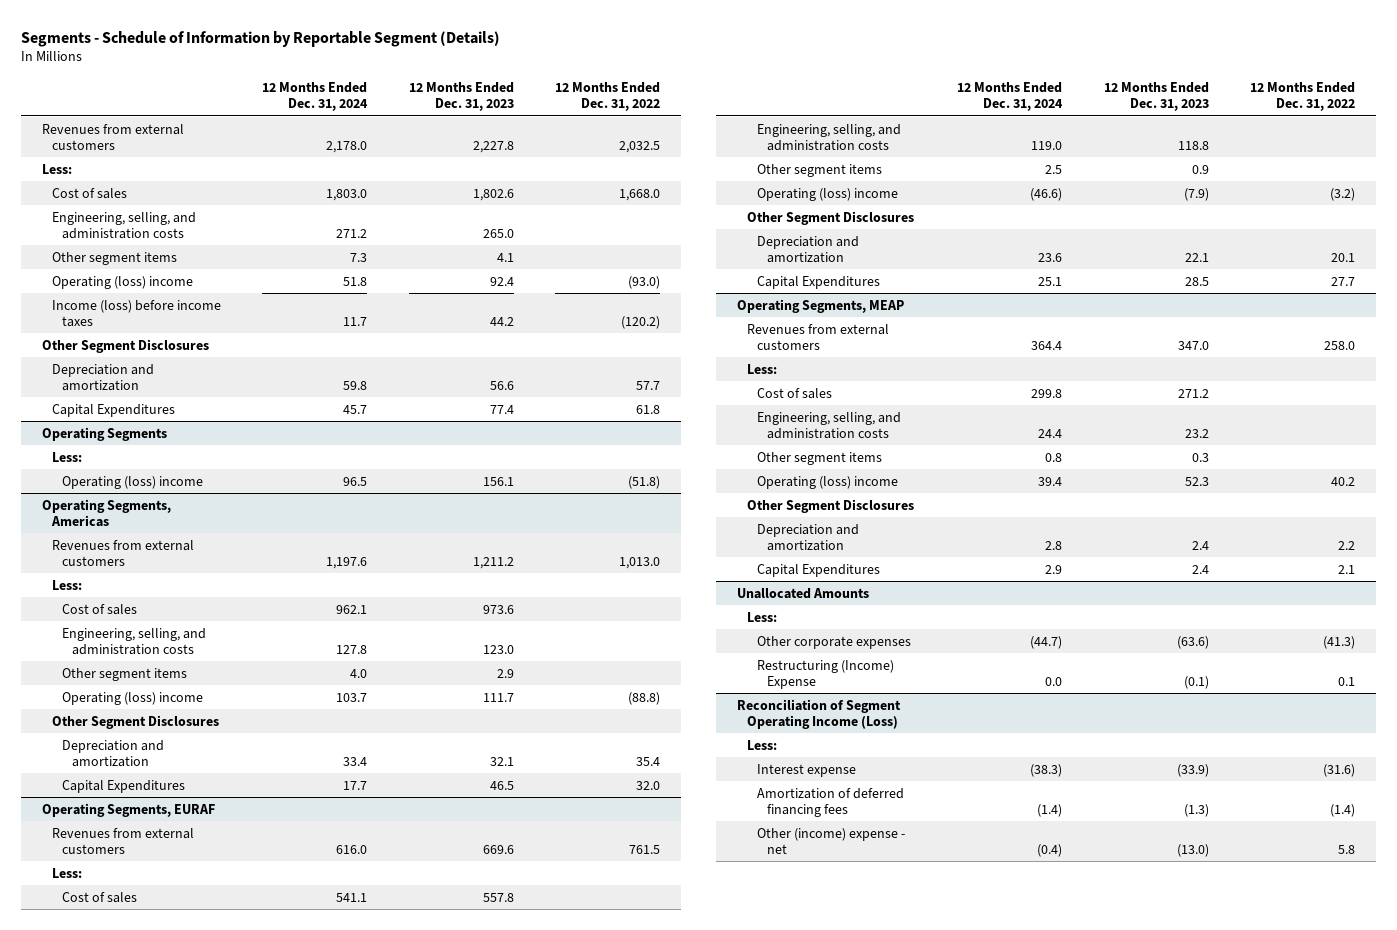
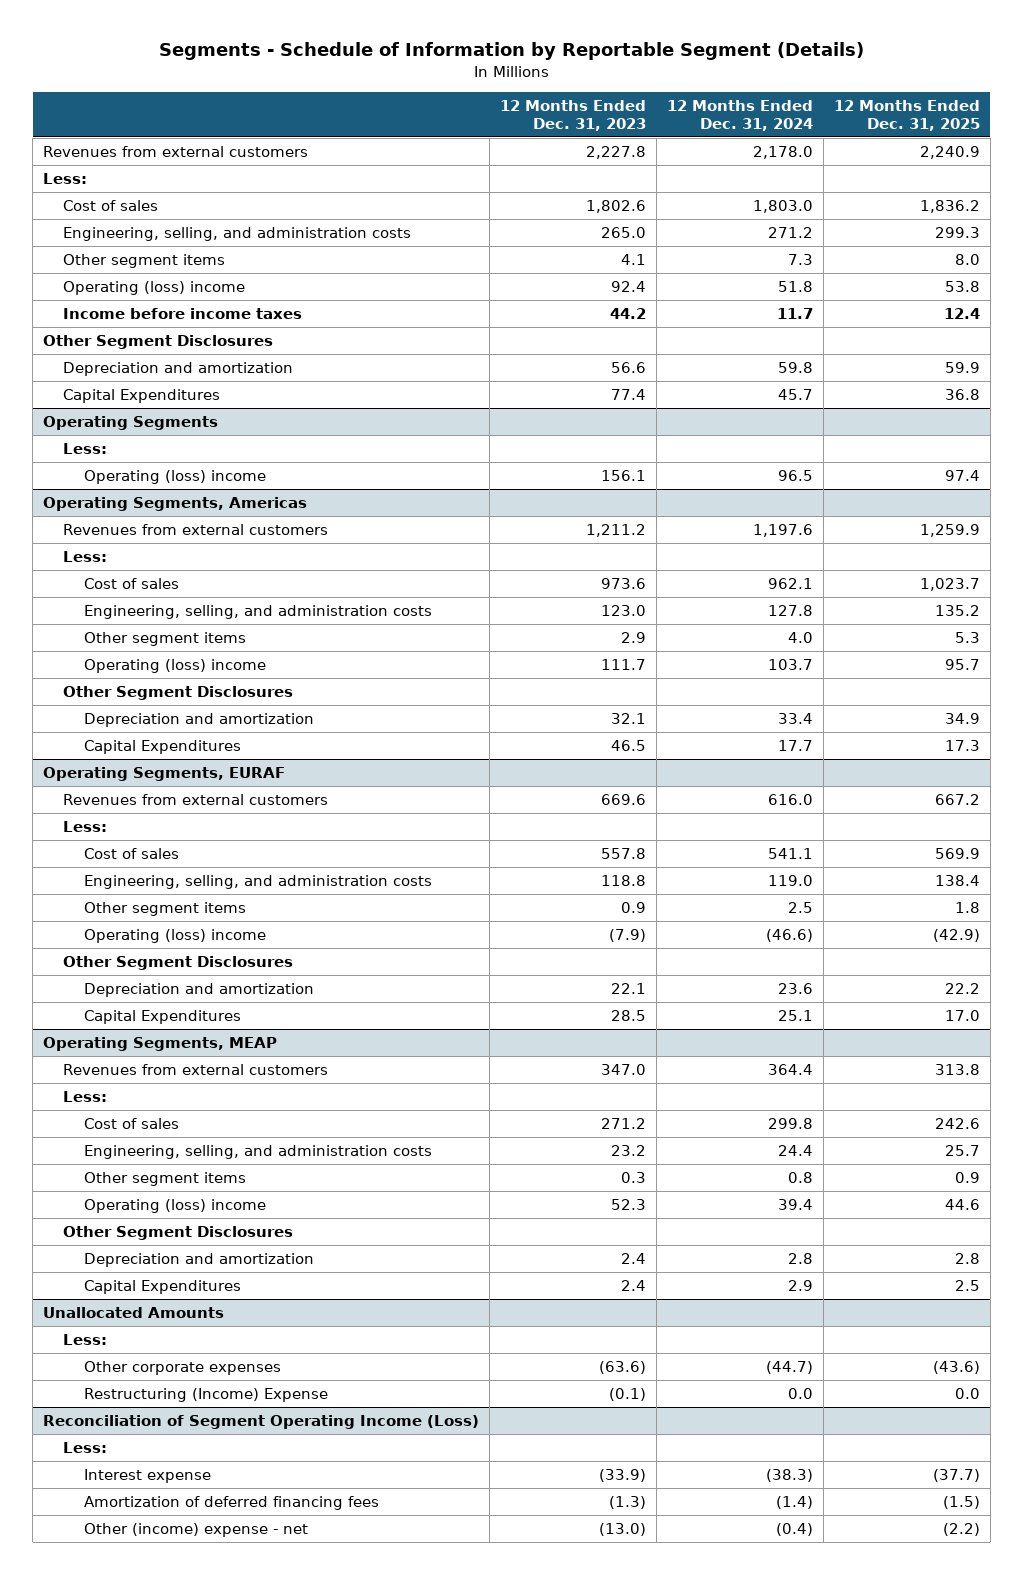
- | 12 Months Ended Dec. 31, 2024 | 12 Months Ended Dec. 31, 2023 | 12 Months Ended Dec. 31, 2022
+ | 12 Months Ended Dec. 31, 2023 | 12 Months Ended Dec. 31, 2024 | 12 Months Ended Dec. 31, 2025
- Income (loss) before income taxes | 11.7 | 44.2 | (120.2)
+ Income before income taxes | 44.2 | 11.7 | 12.4

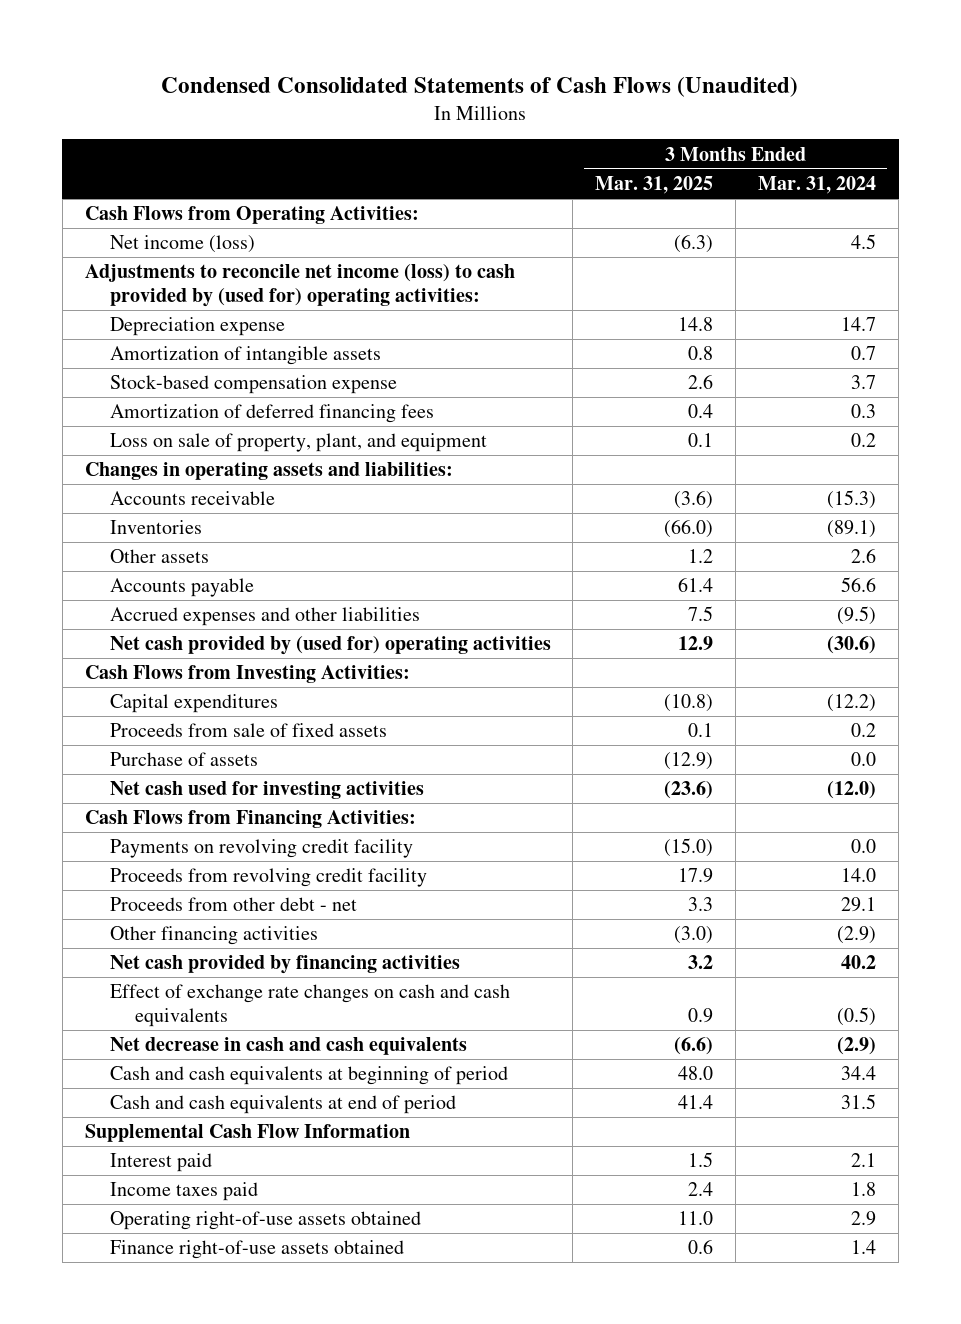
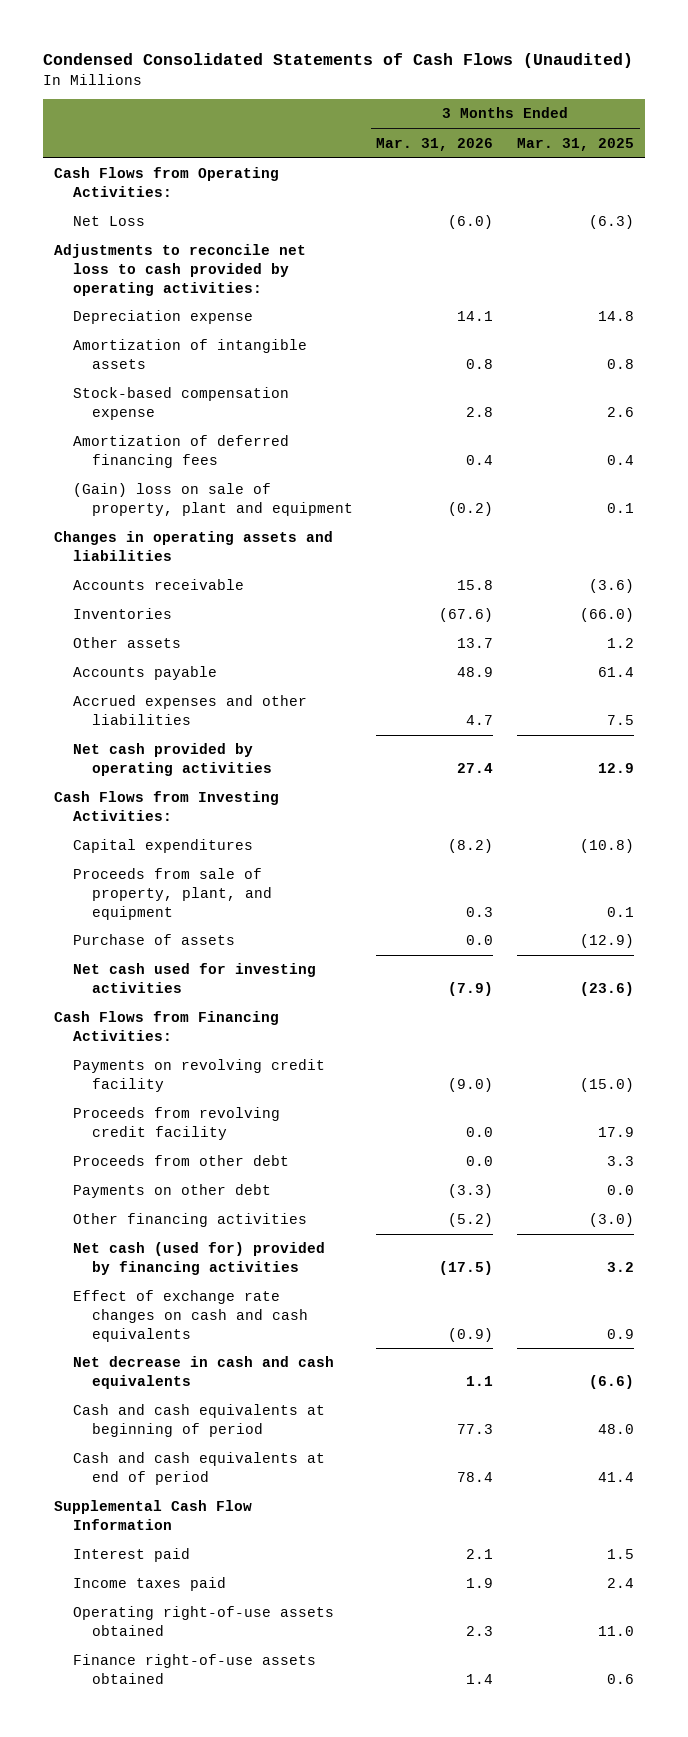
- | 3 Months Ended Mar. 31, 2025 | 3 Months Ended Mar. 31, 2024
+ | 3 Months Ended Mar. 31, 2026 | 3 Months Ended Mar. 31, 2025
- Net income (loss) | (6.3) | 4.5
- Adjustments to reconcile net income (loss) to cash provided by (used for) operating activities:
+ Net Loss | (6.0) | (6.3)
+ Adjustments to reconcile net loss to cash provided by operating activities:
- Loss on sale of property, plant, and equipment | 0.1 | 0.2
- Changes in operating assets and liabilities:
+ (Gain) loss on sale of property, plant and equipment | (0.2) | 0.1
+ Changes in operating assets and liabilities
- Net cash provided by (used for) operating activities | 12.9 | (30.6)
+ Net cash provided by operating activities | 27.4 | 12.9
- Proceeds from sale of fixed assets | 0.1 | 0.2
+ Proceeds from sale of property, plant, and equipment | 0.3 | 0.1
- Proceeds from other debt - net | 3.3 | 29.1
+ Proceeds from other debt | 0.0 | 3.3
+ Payments on other debt | (3.3) | 0.0
- Net cash provided by financing activities | 3.2 | 40.2
+ Net cash (used for) provided by financing activities | (17.5) | 3.2

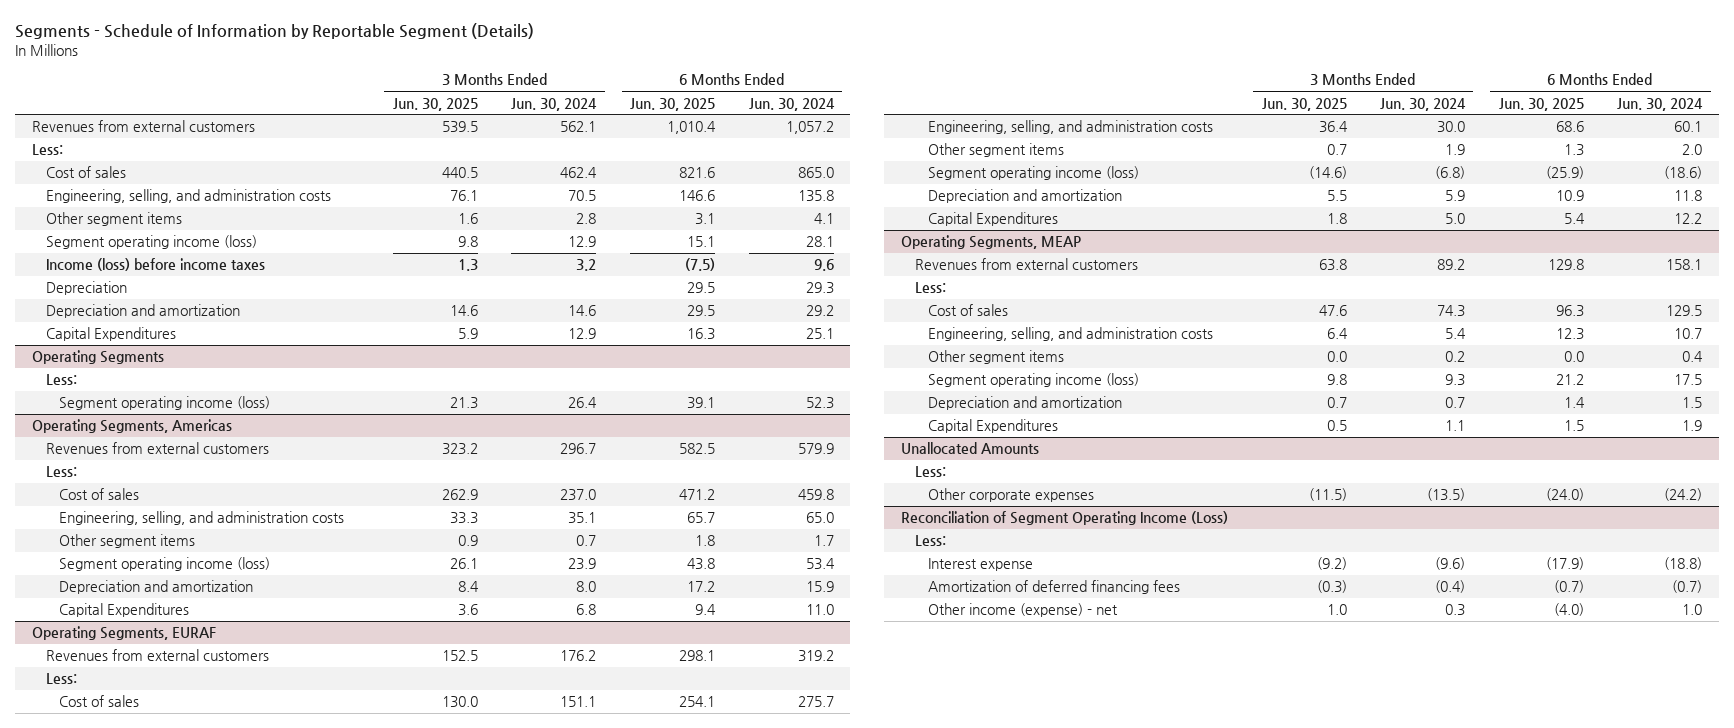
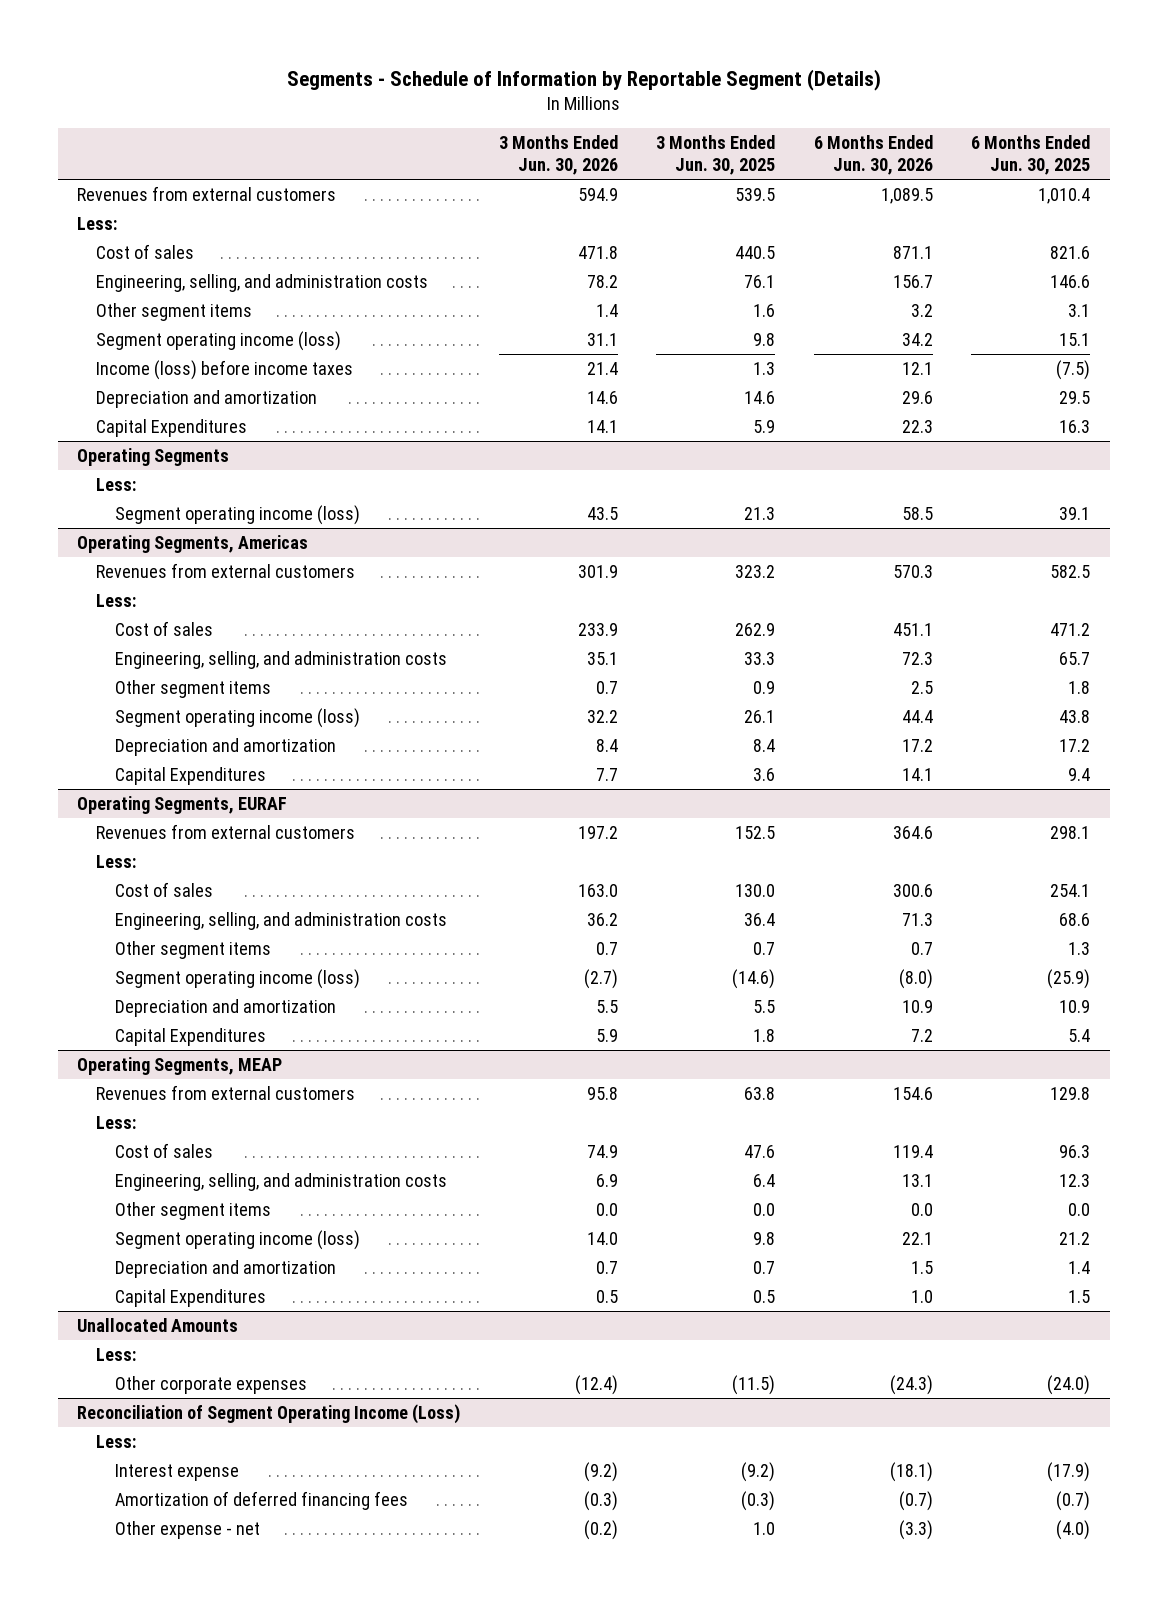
- | 3 Months Ended Jun. 30, 2025 | 3 Months Ended Jun. 30, 2024 | 6 Months Ended Jun. 30, 2025 | 6 Months Ended Jun. 30, 2024
+ | 3 Months Ended Jun. 30, 2026 | 3 Months Ended Jun. 30, 2025 | 6 Months Ended Jun. 30, 2026 | 6 Months Ended Jun. 30, 2025
- Depreciation | | | 29.5 | 29.3
@ Reconciliation of Segment Operating Income (Loss)
- Other income (expense) - net | 1.0 | 0.3 | (4.0) | 1.0
+ Other expense - net | (0.2) | 1.0 | (3.3) | (4.0)

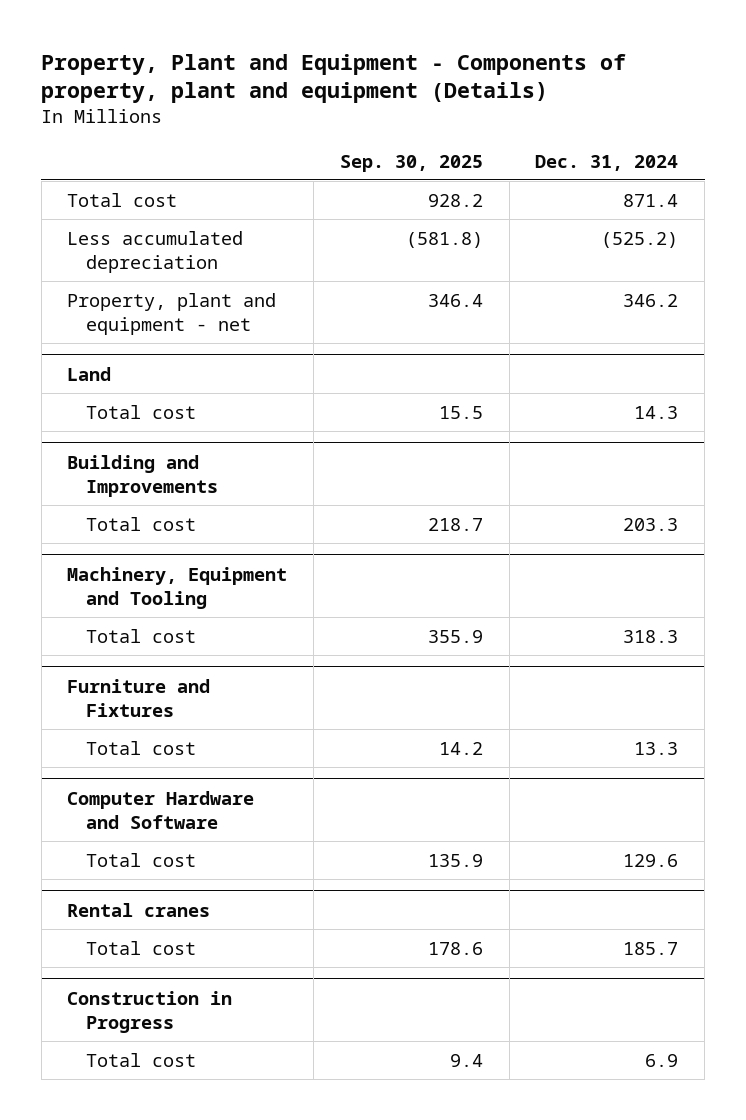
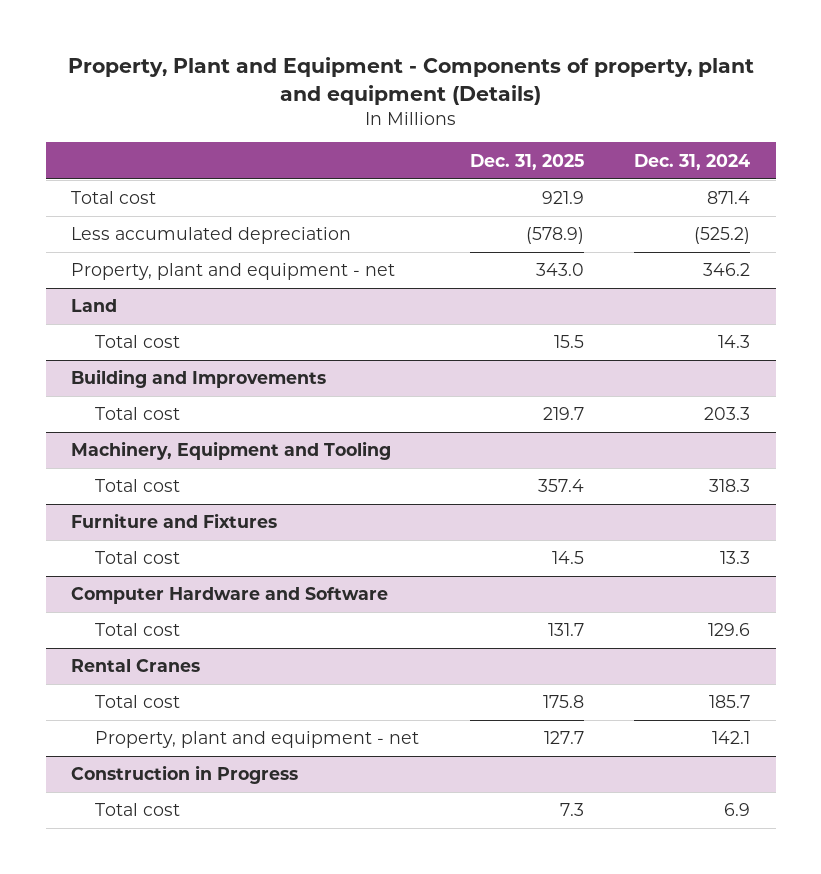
- | Sep. 30, 2025 | Dec. 31, 2024
+ | Dec. 31, 2025 | Dec. 31, 2024
- Rental cranes
+ Rental Cranes
+ Property, plant and equipment - net | 127.7 | 142.1

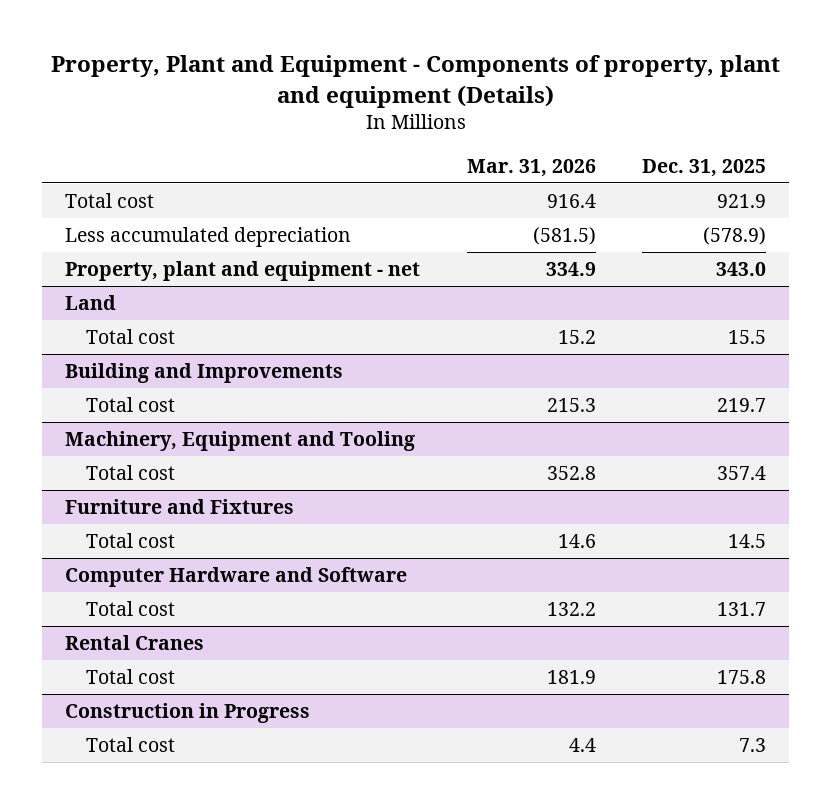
- | Dec. 31, 2025 | Dec. 31, 2024
+ | Mar. 31, 2026 | Dec. 31, 2025
@ Rental Cranes
- Property, plant and equipment - net | 127.7 | 142.1

